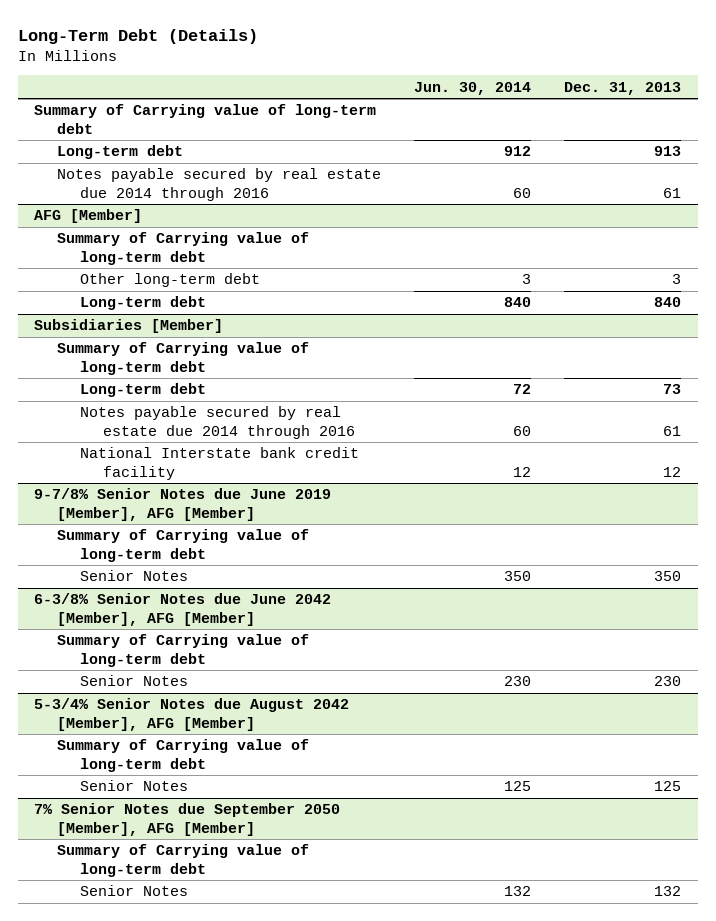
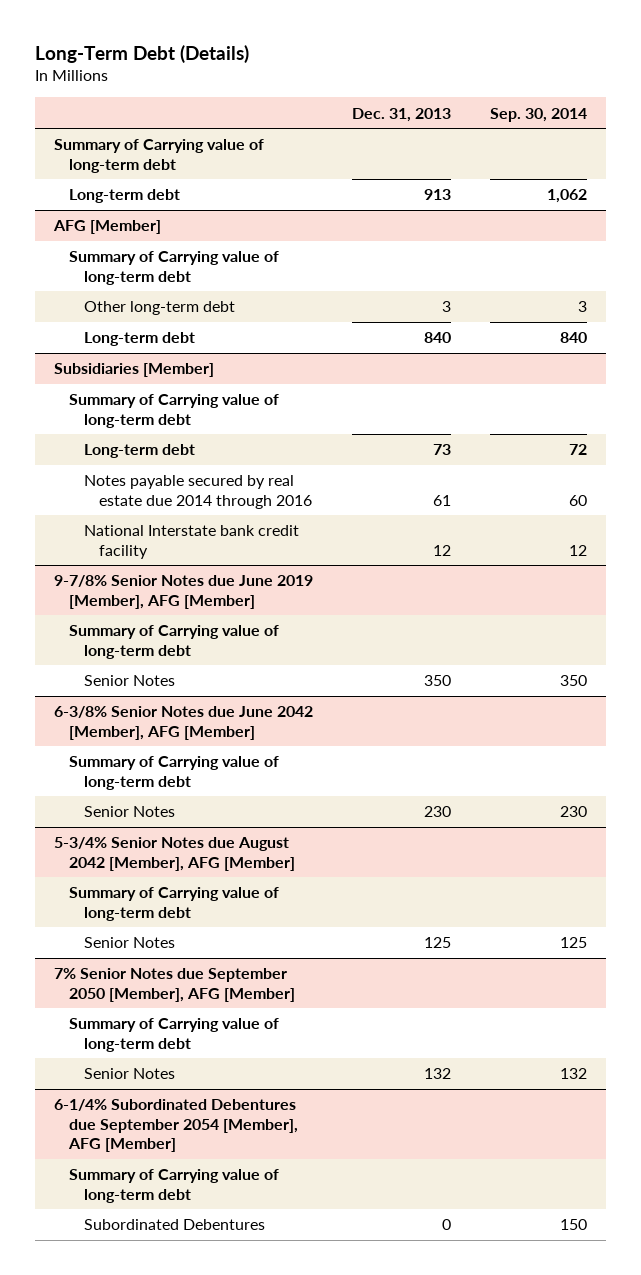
- | Jun. 30, 2014 | Dec. 31, 2013
+ | Dec. 31, 2013 | Sep. 30, 2014
- Notes payable secured by real estate due 2014 through 2016 | 60 | 61
+ 6-1/4% Subordinated Debentures due September 2054 [Member], AFG [Member]
+ Summary of Carrying value of long-term debt
+ Subordinated Debentures | 0 | 150

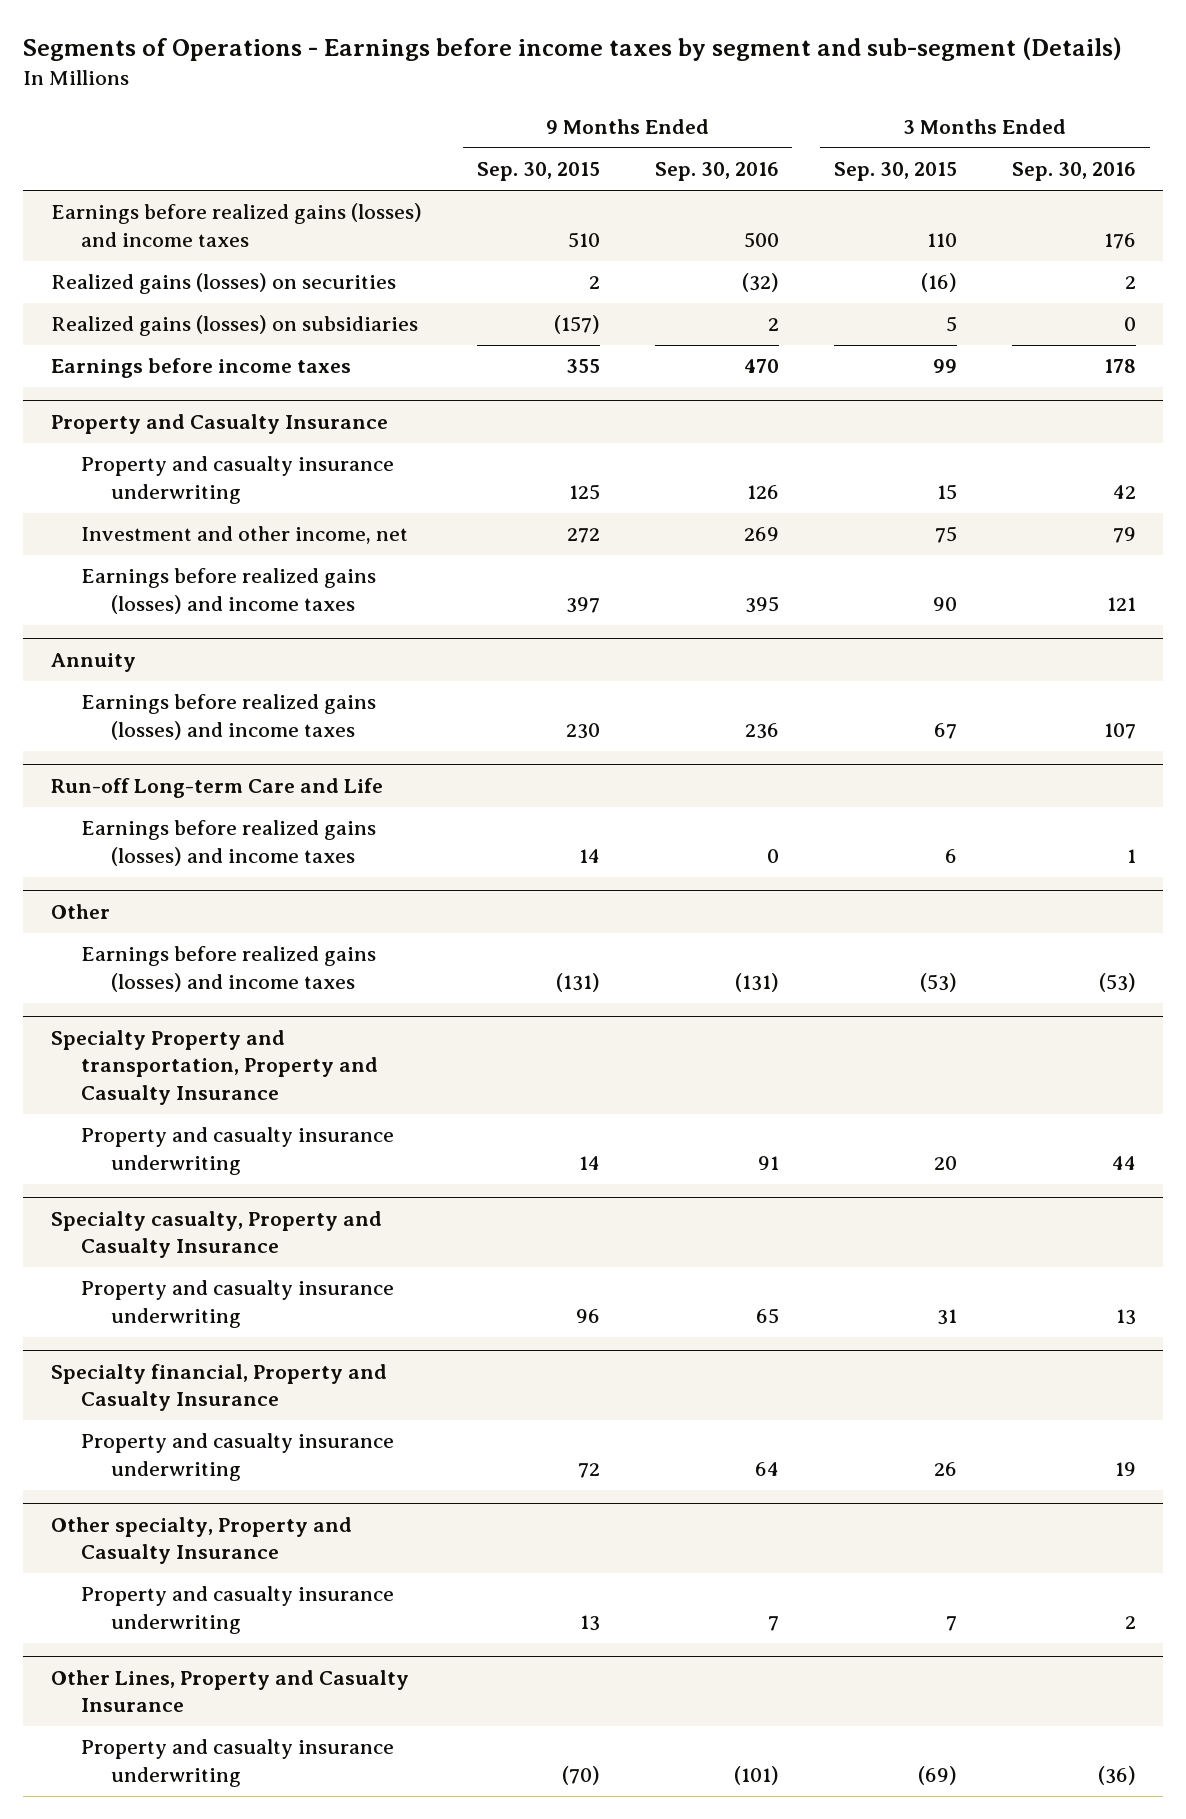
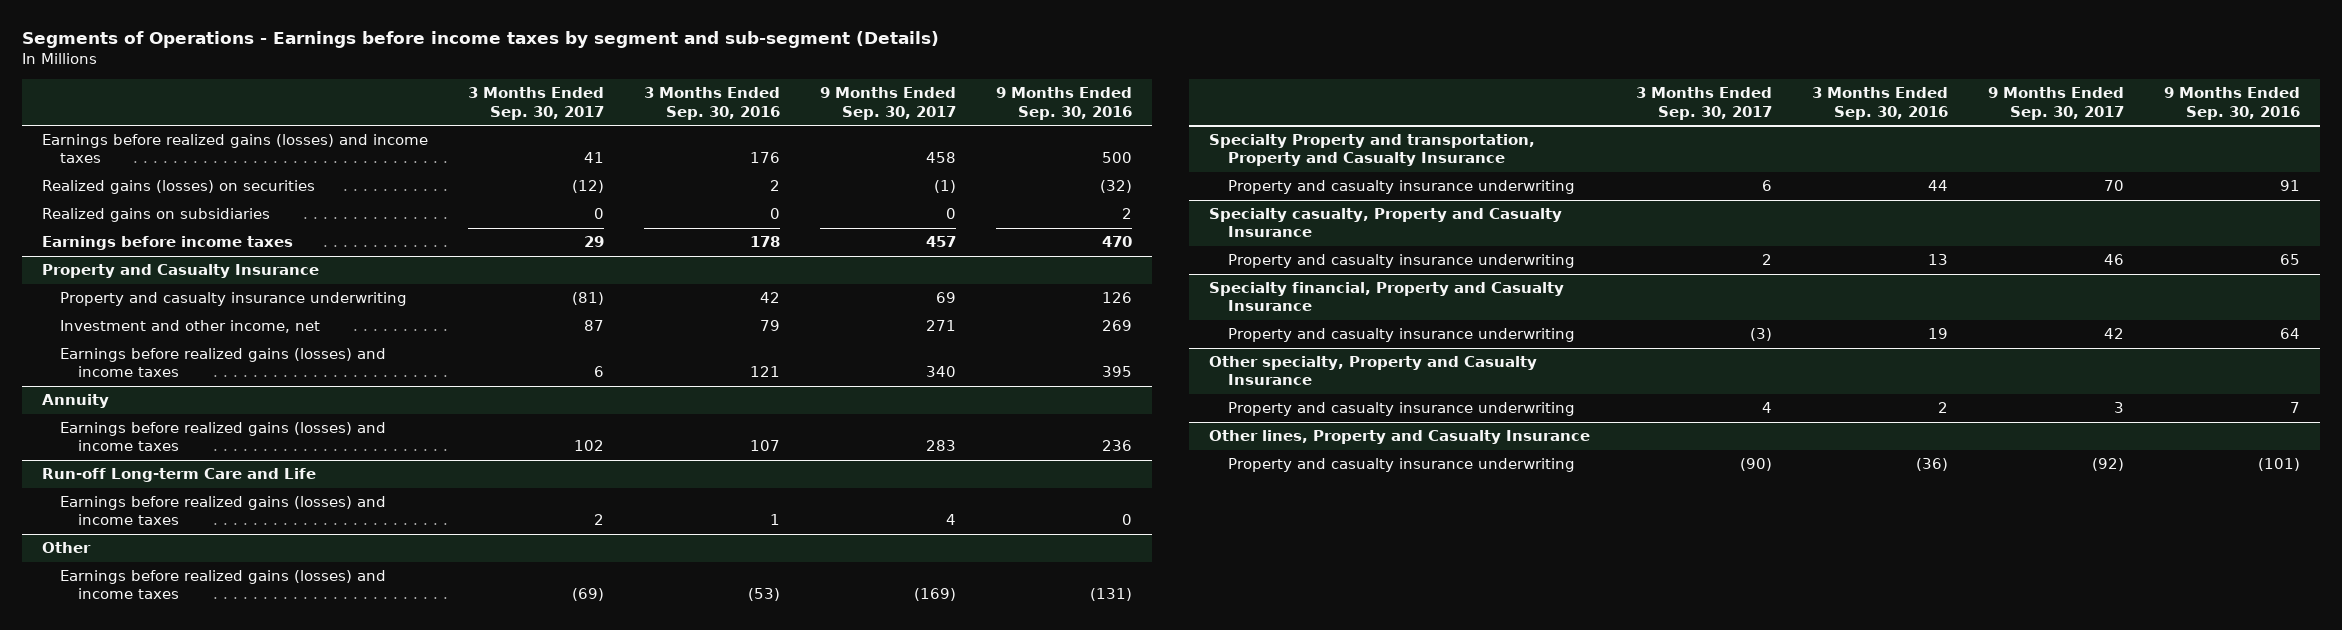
- | 9 Months Ended Sep. 30, 2015 | 9 Months Ended Sep. 30, 2016 | 3 Months Ended Sep. 30, 2015 | 3 Months Ended Sep. 30, 2016
+ | 3 Months Ended Sep. 30, 2017 | 3 Months Ended Sep. 30, 2016 | 9 Months Ended Sep. 30, 2017 | 9 Months Ended Sep. 30, 2016
- Realized gains (losses) on subsidiaries | (157) | 2 | 5 | 0
+ Realized gains on subsidiaries | 0 | 0 | 0 | 2
- Other Lines, Property and Casualty Insurance
+ Other lines, Property and Casualty Insurance

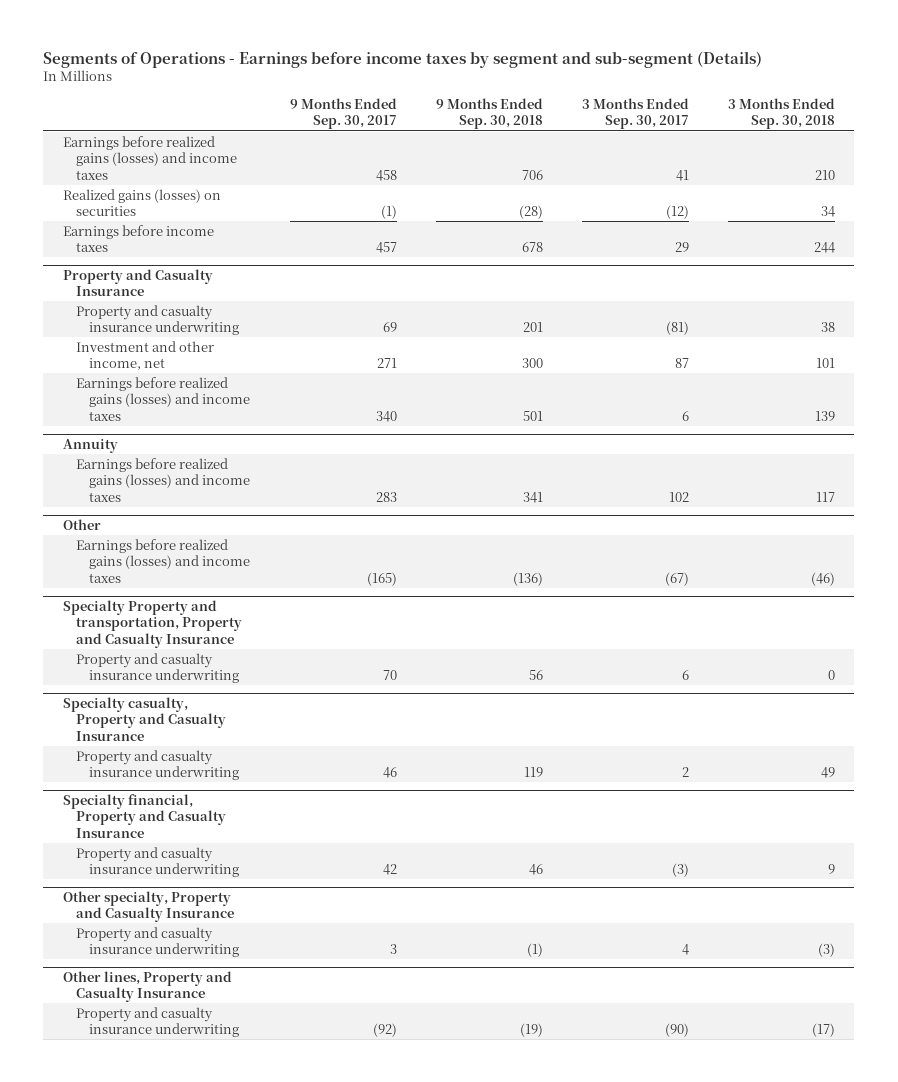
- | 3 Months Ended Sep. 30, 2017 | 3 Months Ended Sep. 30, 2016 | 9 Months Ended Sep. 30, 2017 | 9 Months Ended Sep. 30, 2016
+ | 9 Months Ended Sep. 30, 2017 | 9 Months Ended Sep. 30, 2018 | 3 Months Ended Sep. 30, 2017 | 3 Months Ended Sep. 30, 2018
- Realized gains on subsidiaries | 0 | 0 | 0 | 2
- Run-off Long-term Care and Life
- Earnings before realized gains (losses) and income taxes | 2 | 1 | 4 | 0
@ Other
- Earnings before realized gains (losses) and income taxes | (69) | (53) | (169) | (131)
+ Earnings before realized gains (losses) and income taxes | (165) | (136) | (67) | (46)

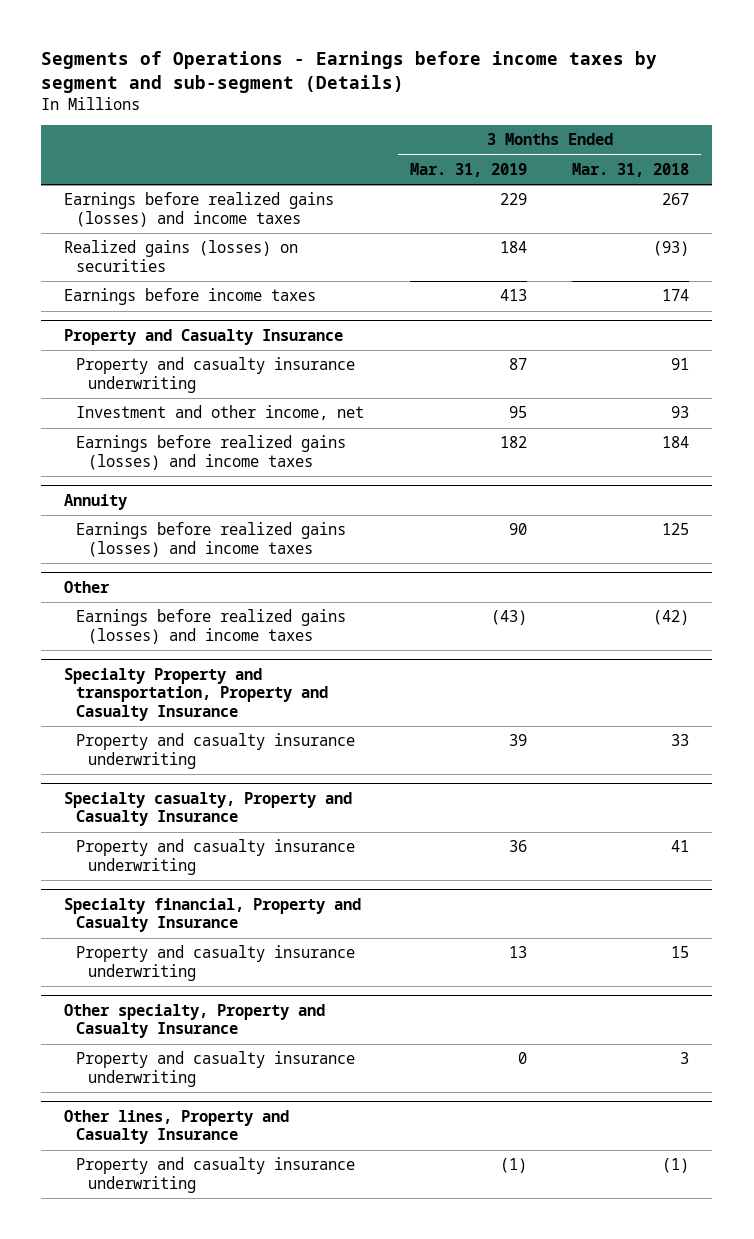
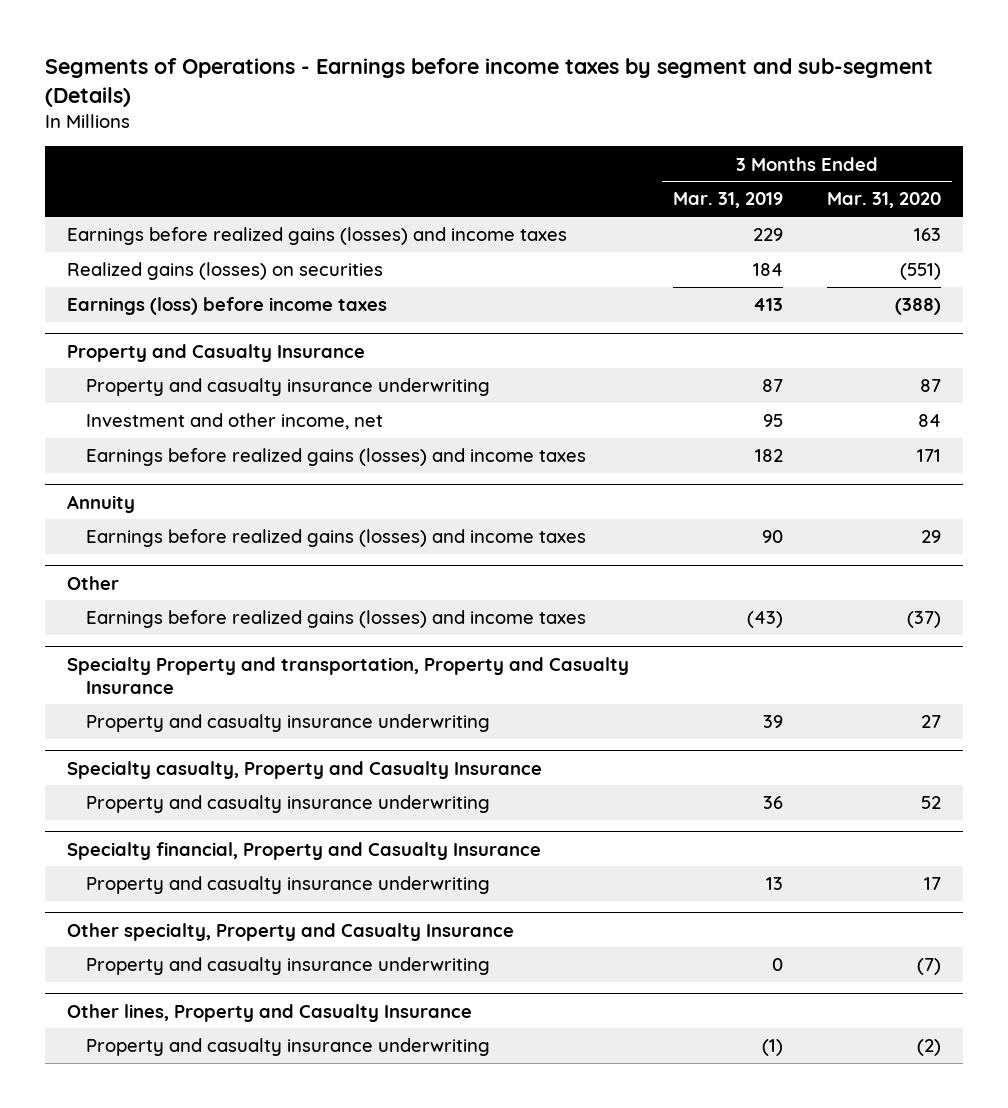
- | 3 Months Ended Mar. 31, 2019 | 3 Months Ended Mar. 31, 2018
+ | 3 Months Ended Mar. 31, 2019 | 3 Months Ended Mar. 31, 2020
- Earnings before income taxes | 413 | 174
+ Earnings (loss) before income taxes | 413 | (388)

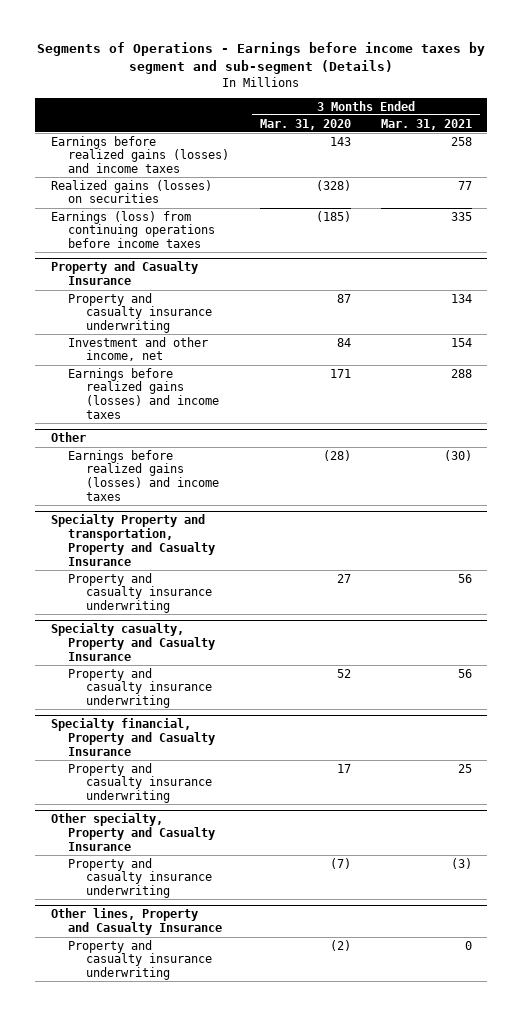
- | 3 Months Ended Mar. 31, 2019 | 3 Months Ended Mar. 31, 2020
+ | 3 Months Ended Mar. 31, 2020 | 3 Months Ended Mar. 31, 2021
- Earnings before realized gains (losses) and income taxes | 229 | 163
- Realized gains (losses) on securities | 184 | (551)
- Earnings (loss) before income taxes | 413 | (388)
+ Earnings before realized gains (losses) and income taxes | 143 | 258
+ Realized gains (losses) on securities | (328) | 77
+ Earnings (loss) from continuing operations before income taxes | (185) | 335
- Annuity
- Earnings before realized gains (losses) and income taxes | 90 | 29
@ Other
- Earnings before realized gains (losses) and income taxes | (43) | (37)
+ Earnings before realized gains (losses) and income taxes | (28) | (30)

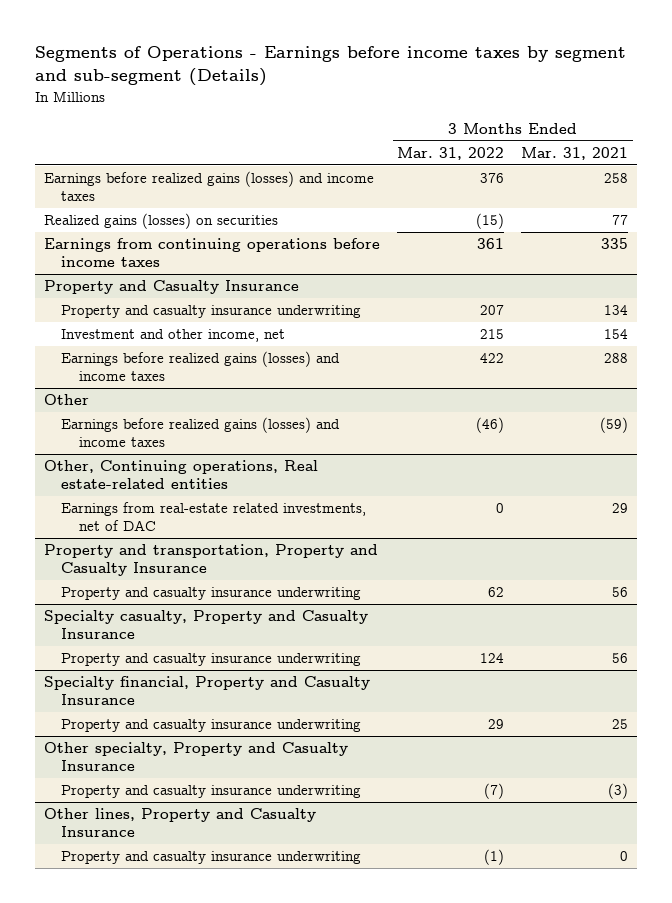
- | 3 Months Ended Mar. 31, 2020 | 3 Months Ended Mar. 31, 2021
+ | 3 Months Ended Mar. 31, 2022 | 3 Months Ended Mar. 31, 2021
- Earnings (loss) from continuing operations before income taxes | (185) | 335
+ Earnings from continuing operations before income taxes | 361 | 335
@ Other
- Earnings before realized gains (losses) and income taxes | (28) | (30)
- Specialty Property and transportation, Property and Casualty Insurance
@ Other
+ Earnings before realized gains (losses) and income taxes | (46) | (59)
+ Other, Continuing operations, Real estate-related entities
+ Earnings from real-estate related investments, net of DAC | 0 | 29
+ Property and transportation, Property and Casualty Insurance

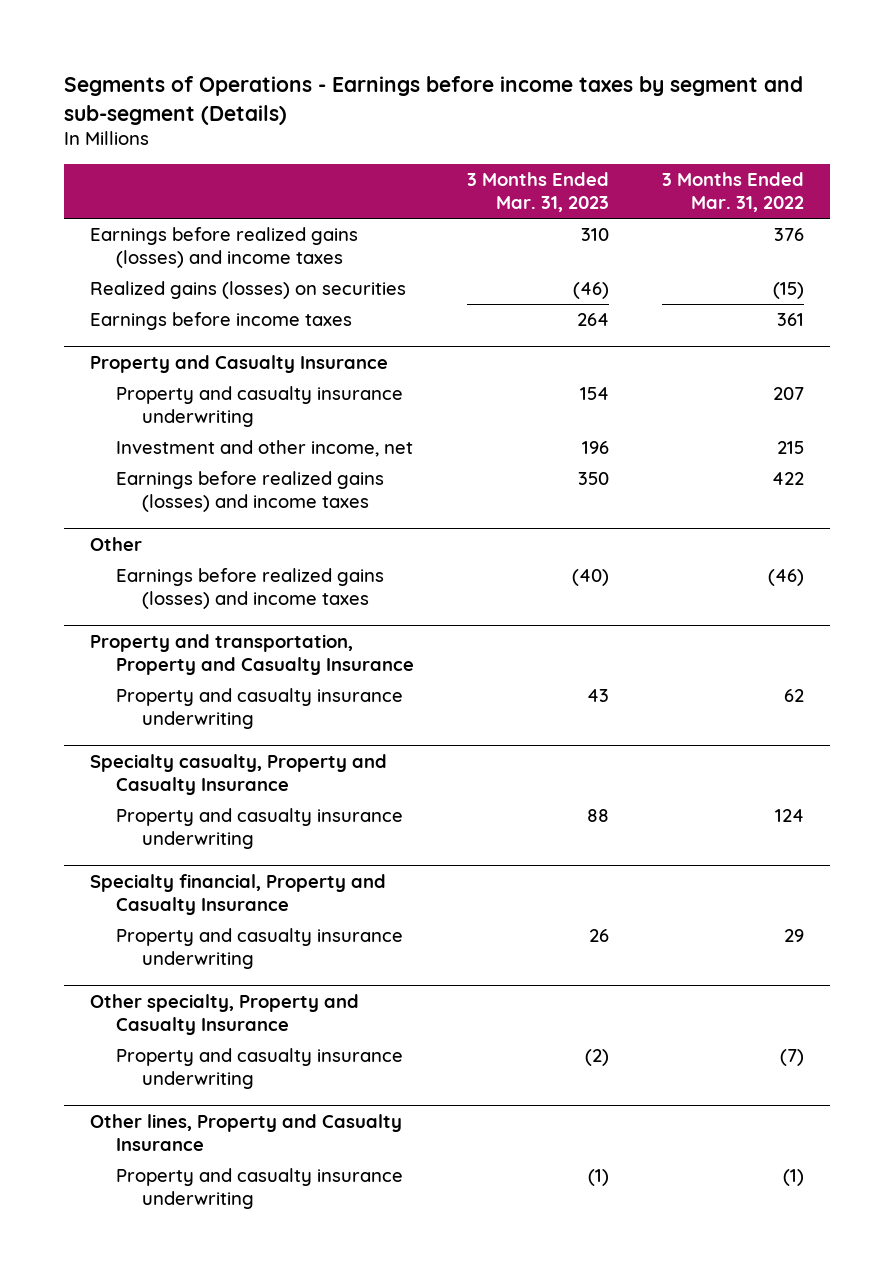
- | 3 Months Ended Mar. 31, 2022 | 3 Months Ended Mar. 31, 2021
+ | 3 Months Ended Mar. 31, 2023 | 3 Months Ended Mar. 31, 2022
- Earnings from continuing operations before income taxes | 361 | 335
+ Earnings before income taxes | 264 | 361
- Other, Continuing operations, Real estate-related entities
- Earnings from real-estate related investments, net of DAC | 0 | 29

